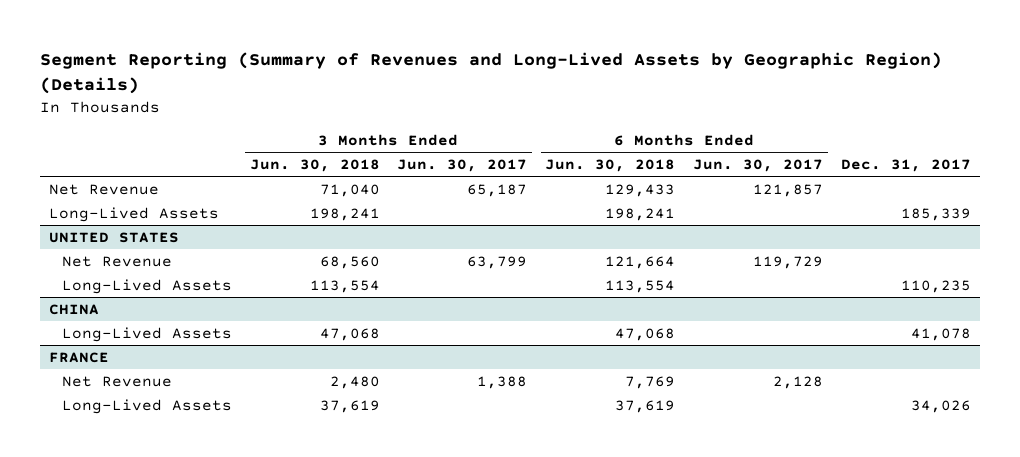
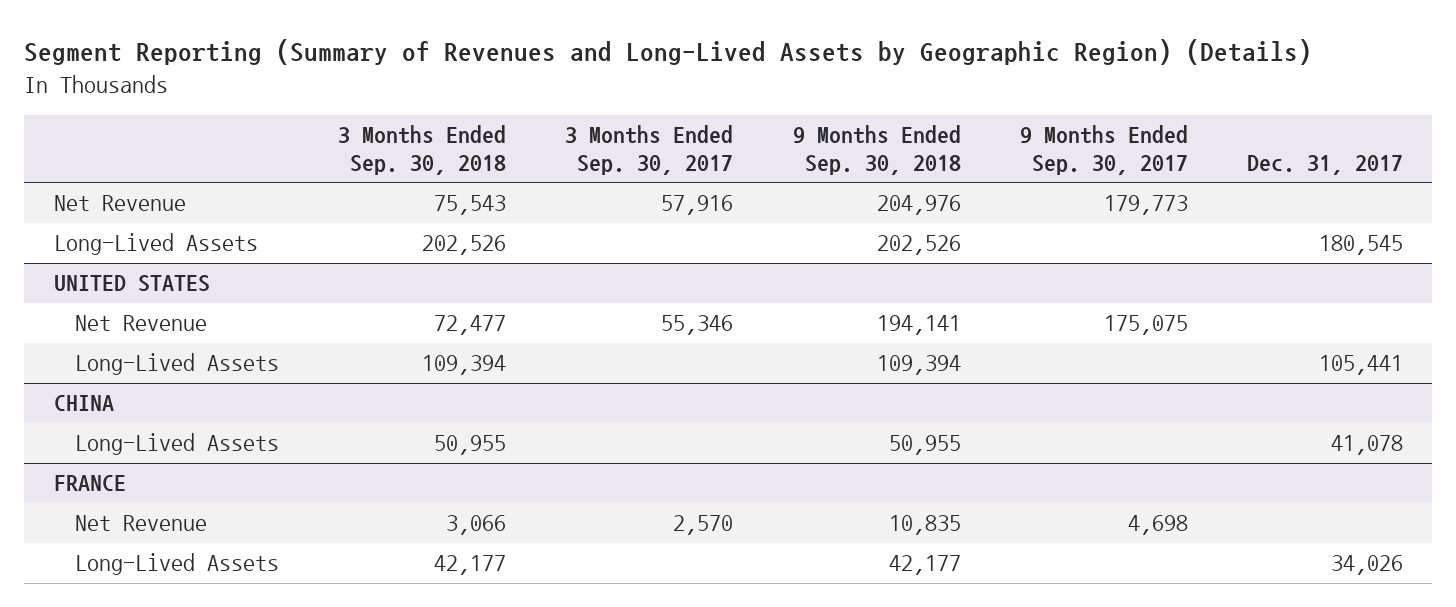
- | 3 Months Ended Jun. 30, 2018 | 3 Months Ended Jun. 30, 2017 | 6 Months Ended Jun. 30, 2018 | 6 Months Ended Jun. 30, 2017 | Dec. 31, 2017
+ | 3 Months Ended Sep. 30, 2018 | 3 Months Ended Sep. 30, 2017 | 9 Months Ended Sep. 30, 2018 | 9 Months Ended Sep. 30, 2017 | Dec. 31, 2017
- Long-Lived Assets | 198,241 | | 198,241 | | 185,339
+ Long-Lived Assets | 202,526 | | 202,526 | | 180,545
@ UNITED STATES
- Long-Lived Assets | 113,554 | | 113,554 | | 110,235
+ Long-Lived Assets | 109,394 | | 109,394 | | 105,441

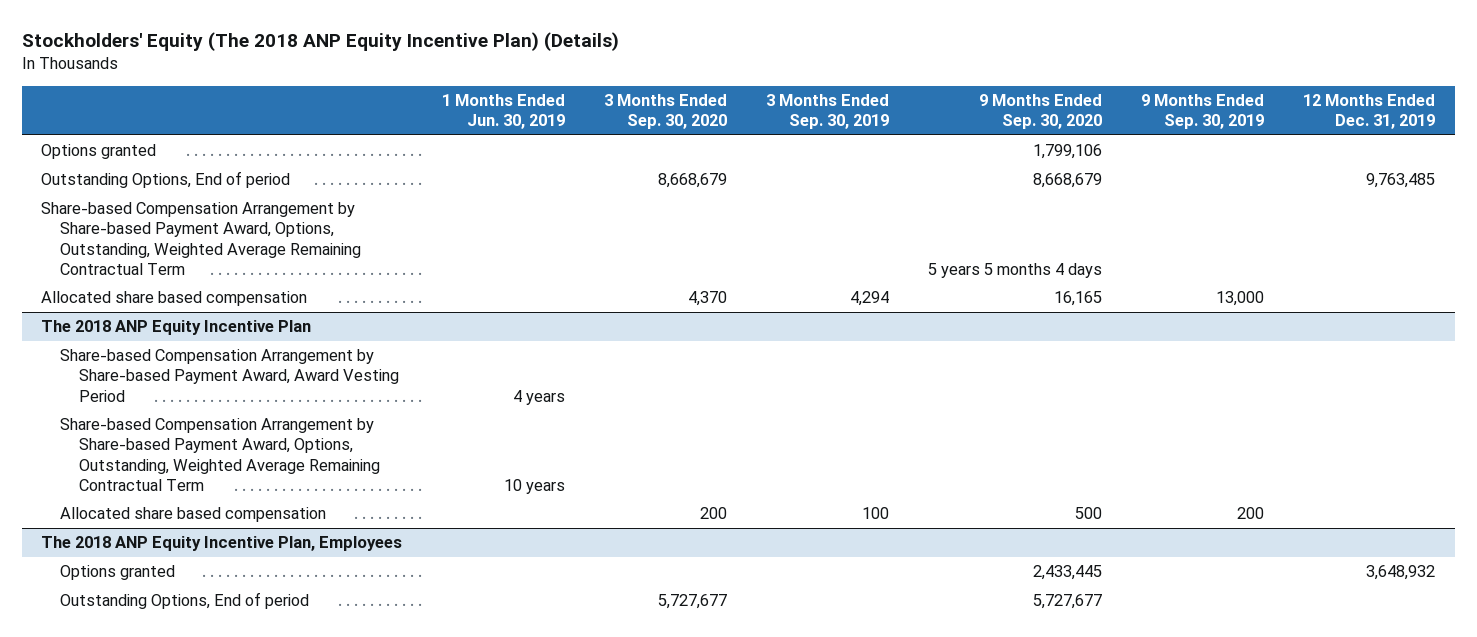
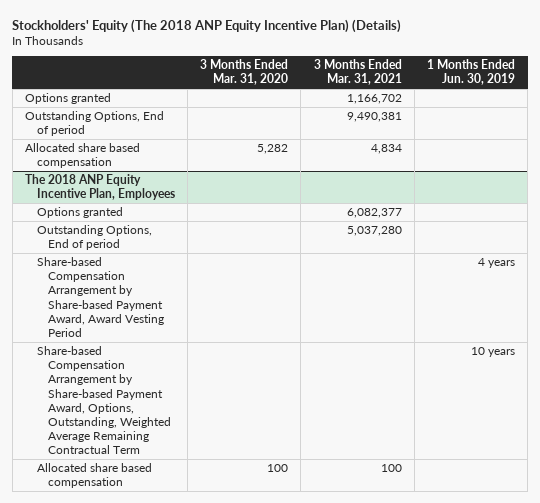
- | 1 Months Ended Jun. 30, 2019 | 3 Months Ended Sep. 30, 2020 | 3 Months Ended Sep. 30, 2019 | 9 Months Ended Sep. 30, 2020 | 9 Months Ended Sep. 30, 2019 | 12 Months Ended Dec. 31, 2019
+ | 3 Months Ended Mar. 31, 2020 | 3 Months Ended Mar. 31, 2021 | 1 Months Ended Jun. 30, 2019
- Share-based Compensation Arrangement by Share-based Payment Award, Options, Outstanding, Weighted Average Remaining Contractual Term | | | | 5 years 5 months 4 days | |
- The 2018 ANP Equity Incentive Plan
- Share-based Compensation Arrangement by Share-based Payment Award, Award Vesting Period | 4 years | | | | |
- Share-based Compensation Arrangement by Share-based Payment Award, Options, Outstanding, Weighted Average Remaining Contractual Term | 10 years | | | | |
- Allocated share based compensation | | 200 | 100 | 500 | 200 |
@ The 2018 ANP Equity Incentive Plan, Employees
+ Share-based Compensation Arrangement by Share-based Payment Award, Award Vesting Period | | | 4 years
+ Share-based Compensation Arrangement by Share-based Payment Award, Options, Outstanding, Weighted Average Remaining Contractual Term | | | 10 years
+ Allocated share based compensation | 100 | 100 |

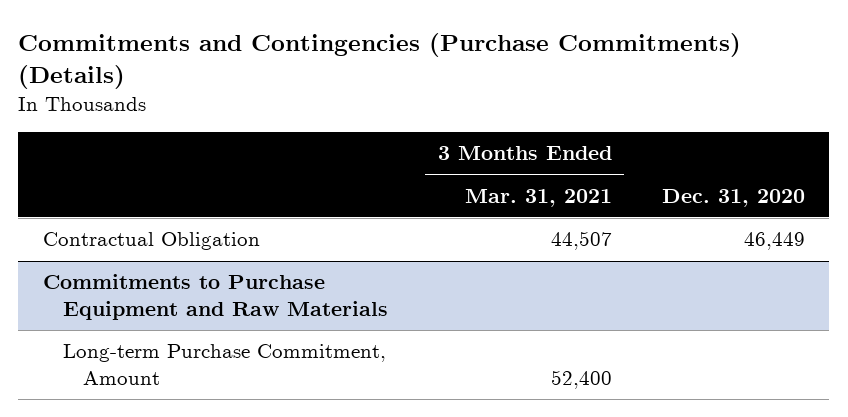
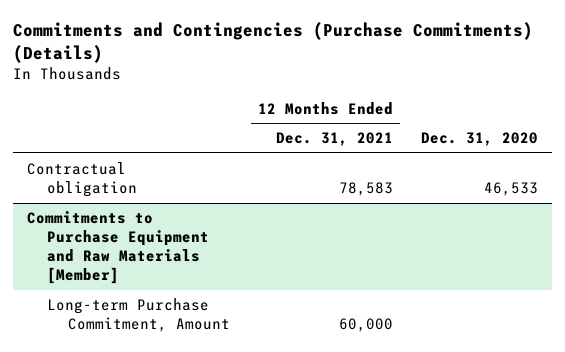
- | 3 Months Ended Mar. 31, 2021 | Dec. 31, 2020
+ | 12 Months Ended Dec. 31, 2021 | Dec. 31, 2020
- Contractual Obligation | 44,507 | 46,449
- Commitments to Purchase Equipment and Raw Materials
+ Contractual obligation | 78,583 | 46,533
+ Commitments to Purchase Equipment and Raw Materials [Member]

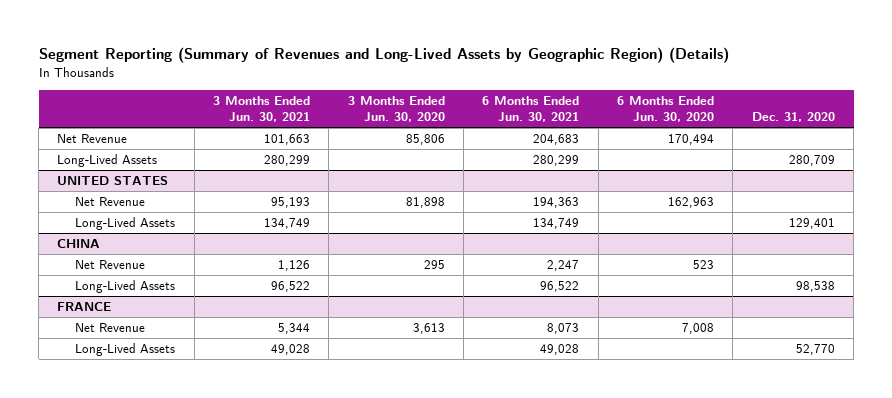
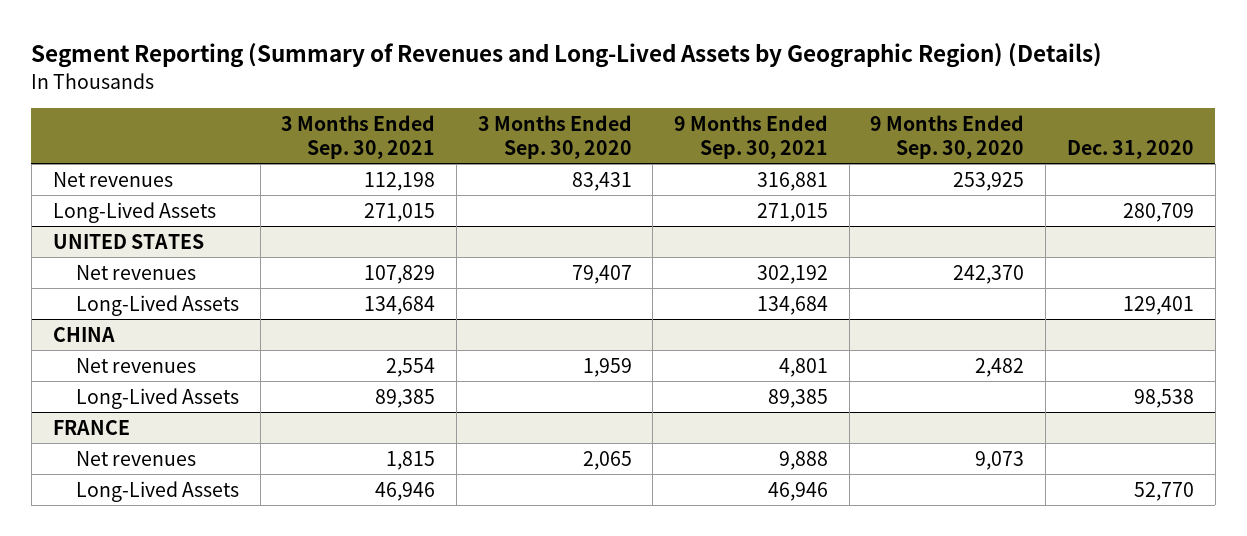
- | 3 Months Ended Jun. 30, 2021 | 3 Months Ended Jun. 30, 2020 | 6 Months Ended Jun. 30, 2021 | 6 Months Ended Jun. 30, 2020 | Dec. 31, 2020
+ | 3 Months Ended Sep. 30, 2021 | 3 Months Ended Sep. 30, 2020 | 9 Months Ended Sep. 30, 2021 | 9 Months Ended Sep. 30, 2020 | Dec. 31, 2020
- Net Revenue | 101,663 | 85,806 | 204,683 | 170,494 |
+ Net revenues | 112,198 | 83,431 | 316,881 | 253,925 |
@ UNITED STATES
- Net Revenue | 95,193 | 81,898 | 194,363 | 162,963 |
+ Net revenues | 107,829 | 79,407 | 302,192 | 242,370 |
@ CHINA
- Net Revenue | 1,126 | 295 | 2,247 | 523 |
+ Net revenues | 2,554 | 1,959 | 4,801 | 2,482 |
@ FRANCE
- Net Revenue | 5,344 | 3,613 | 8,073 | 7,008 |
+ Net revenues | 1,815 | 2,065 | 9,888 | 9,073 |

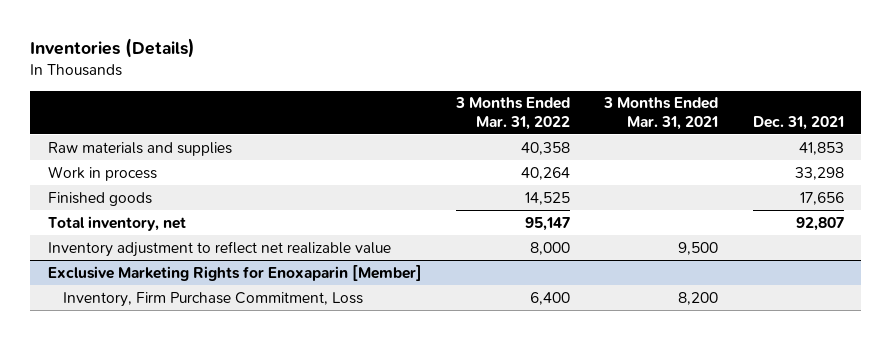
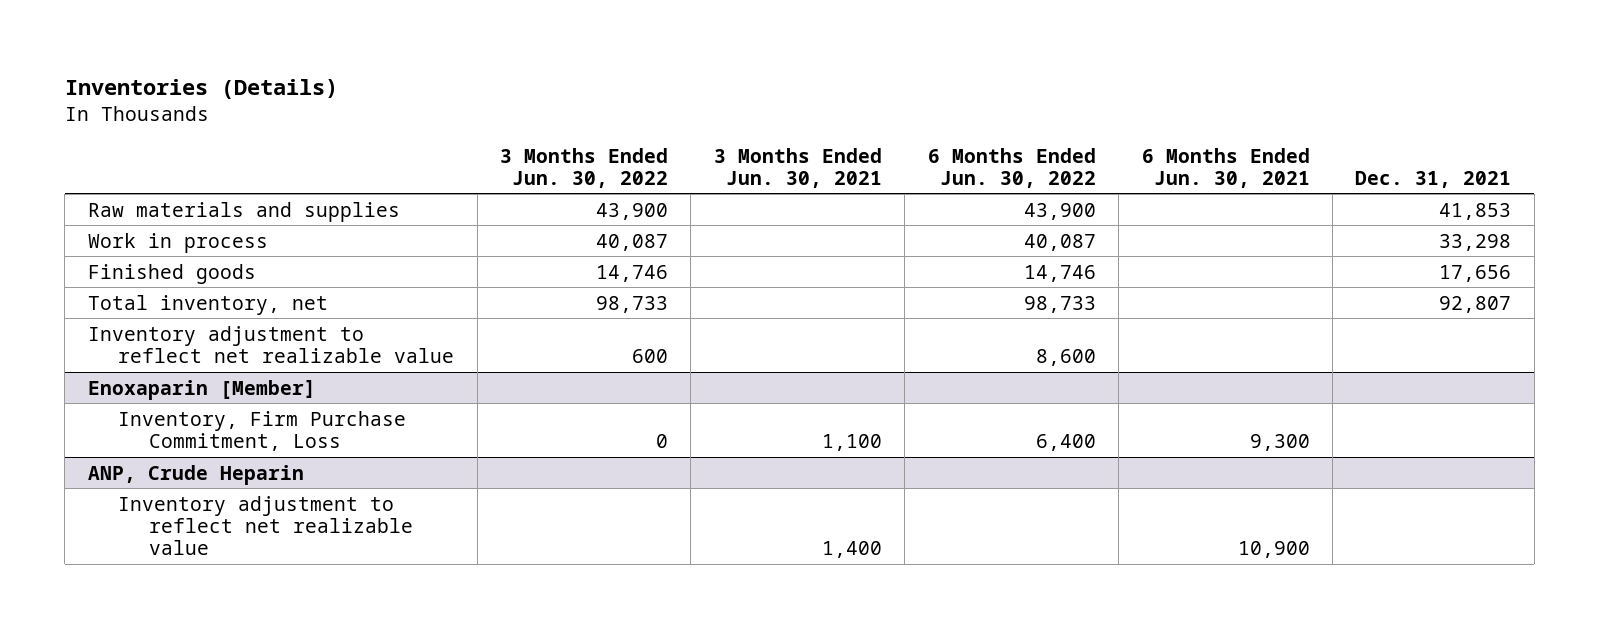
- | 3 Months Ended Mar. 31, 2022 | 3 Months Ended Mar. 31, 2021 | Dec. 31, 2021
+ | 3 Months Ended Jun. 30, 2022 | 3 Months Ended Jun. 30, 2021 | 6 Months Ended Jun. 30, 2022 | 6 Months Ended Jun. 30, 2021 | Dec. 31, 2021
- Exclusive Marketing Rights for Enoxaparin [Member]
+ Enoxaparin [Member]
+ ANP, Crude Heparin
+ Inventory adjustment to reflect net realizable value | | 1,400 | | 10,900 |

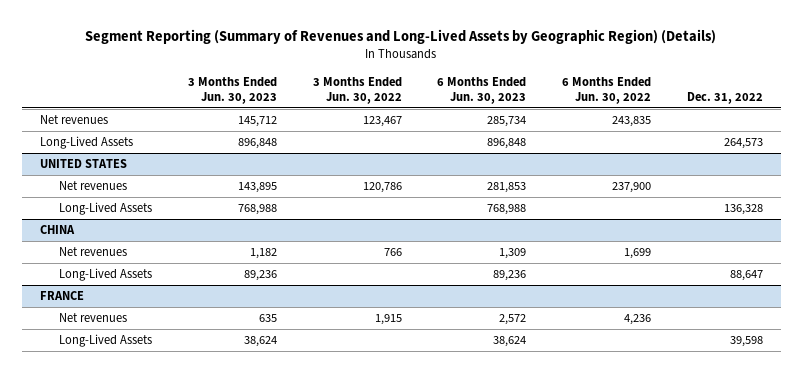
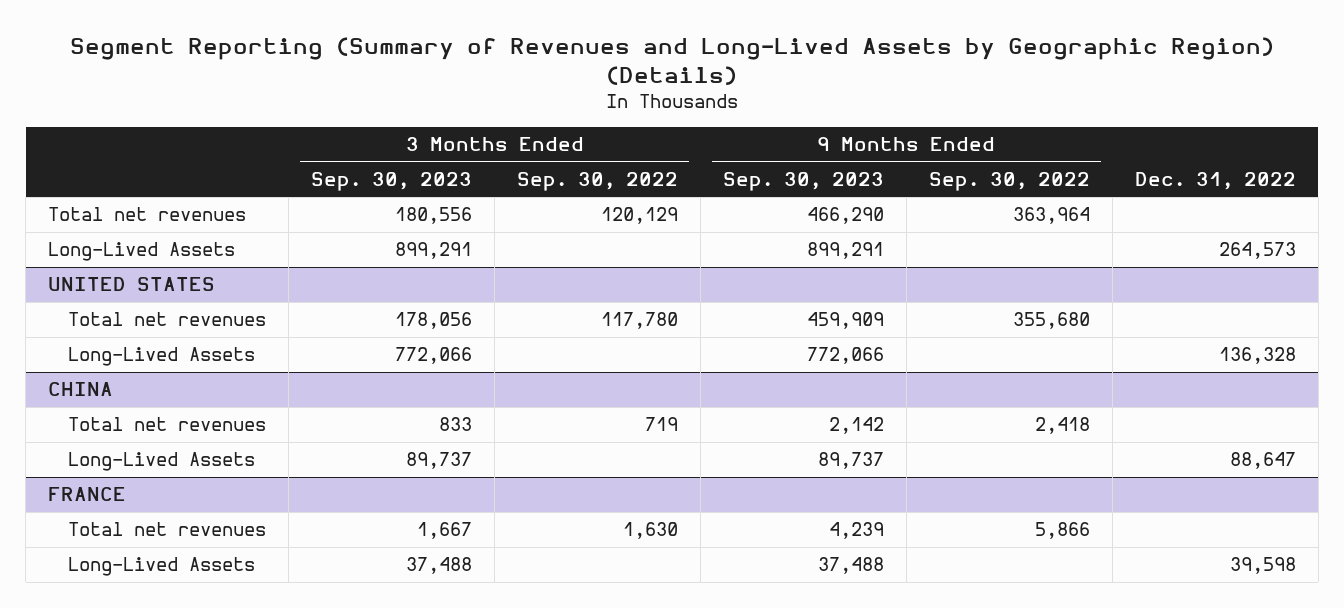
- | 3 Months Ended Jun. 30, 2023 | 3 Months Ended Jun. 30, 2022 | 6 Months Ended Jun. 30, 2023 | 6 Months Ended Jun. 30, 2022 | Dec. 31, 2022
+ | 3 Months Ended Sep. 30, 2023 | 3 Months Ended Sep. 30, 2022 | 9 Months Ended Sep. 30, 2023 | 9 Months Ended Sep. 30, 2022 | Dec. 31, 2022
- Net revenues | 145,712 | 123,467 | 285,734 | 243,835 |
+ Total net revenues | 180,556 | 120,129 | 466,290 | 363,964 |
@ UNITED STATES
- Net revenues | 143,895 | 120,786 | 281,853 | 237,900 |
+ Total net revenues | 178,056 | 117,780 | 459,909 | 355,680 |
@ CHINA
- Net revenues | 1,182 | 766 | 1,309 | 1,699 |
+ Total net revenues | 833 | 719 | 2,142 | 2,418 |
@ FRANCE
- Net revenues | 635 | 1,915 | 2,572 | 4,236 |
+ Total net revenues | 1,667 | 1,630 | 4,239 | 5,866 |

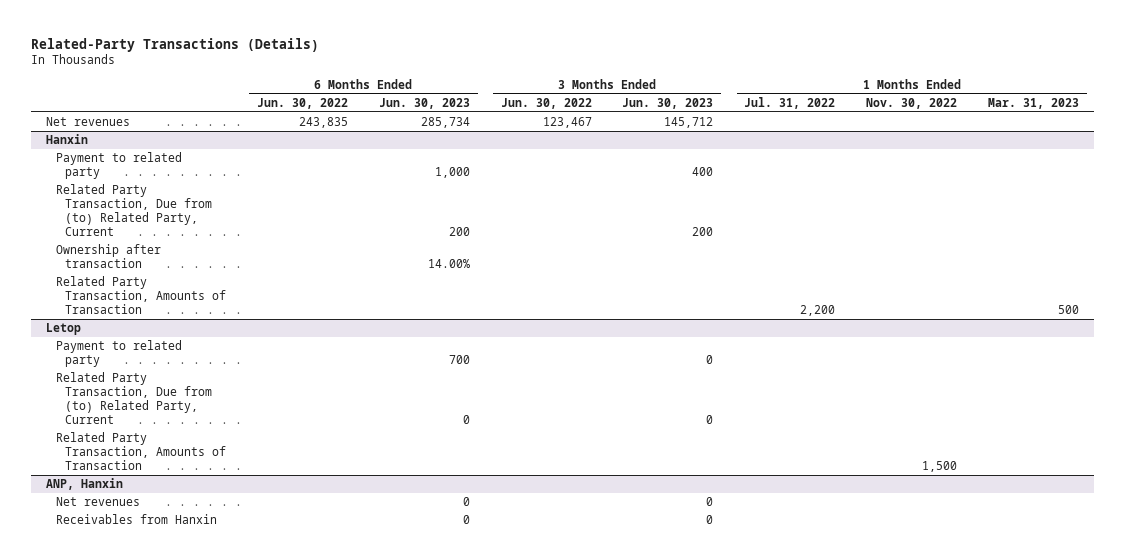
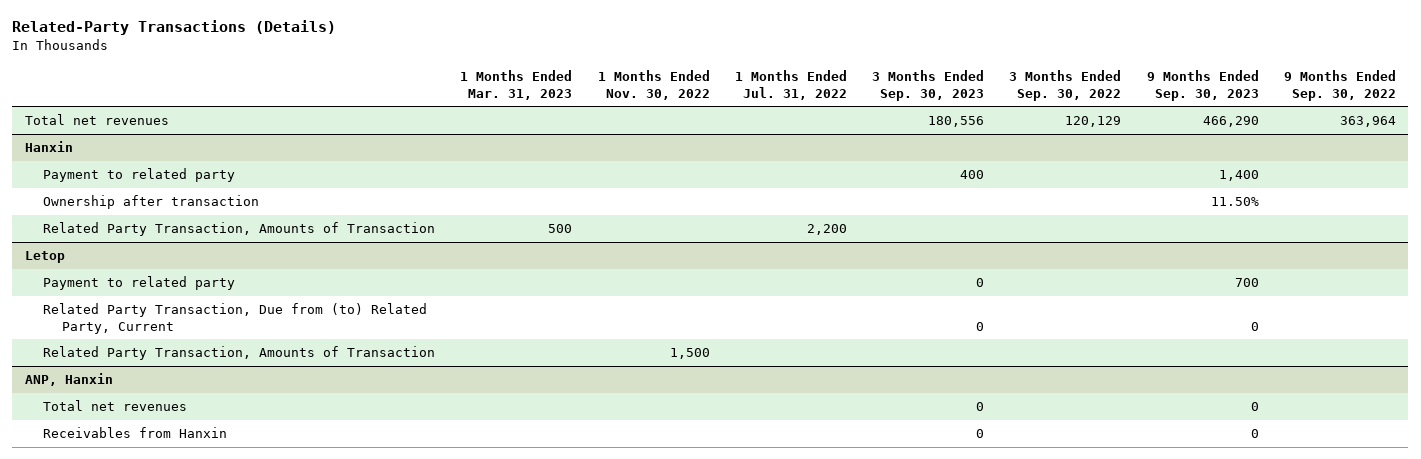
- | 6 Months Ended Jun. 30, 2022 | 6 Months Ended Jun. 30, 2023 | 3 Months Ended Jun. 30, 2022 | 3 Months Ended Jun. 30, 2023 | 1 Months Ended Jul. 31, 2022 | 1 Months Ended Nov. 30, 2022 | 1 Months Ended Mar. 31, 2023
+ | 1 Months Ended Mar. 31, 2023 | 1 Months Ended Nov. 30, 2022 | 1 Months Ended Jul. 31, 2022 | 3 Months Ended Sep. 30, 2023 | 3 Months Ended Sep. 30, 2022 | 9 Months Ended Sep. 30, 2023 | 9 Months Ended Sep. 30, 2022
- Net revenues | 243,835 | 285,734 | 123,467 | 145,712 | | |
+ Total net revenues | | | | 180,556 | 120,129 | 466,290 | 363,964
@ Hanxin
- Related Party Transaction, Due from (to) Related Party, Current | | 200 | | 200 | | |
@ ANP, Hanxin
- Net revenues | | 0 | | 0 | | |
+ Total net revenues | | | | 0 | | 0 |

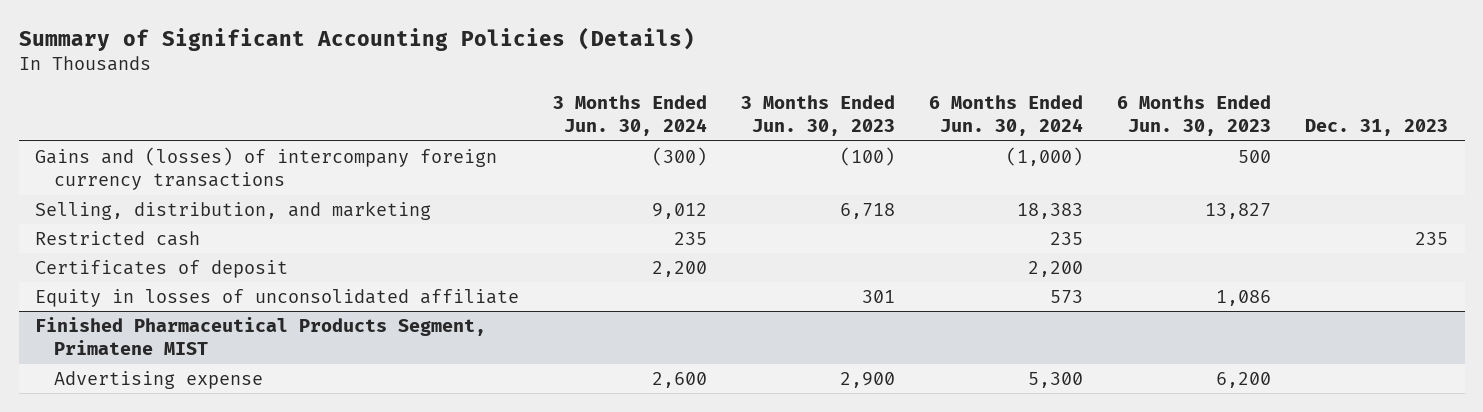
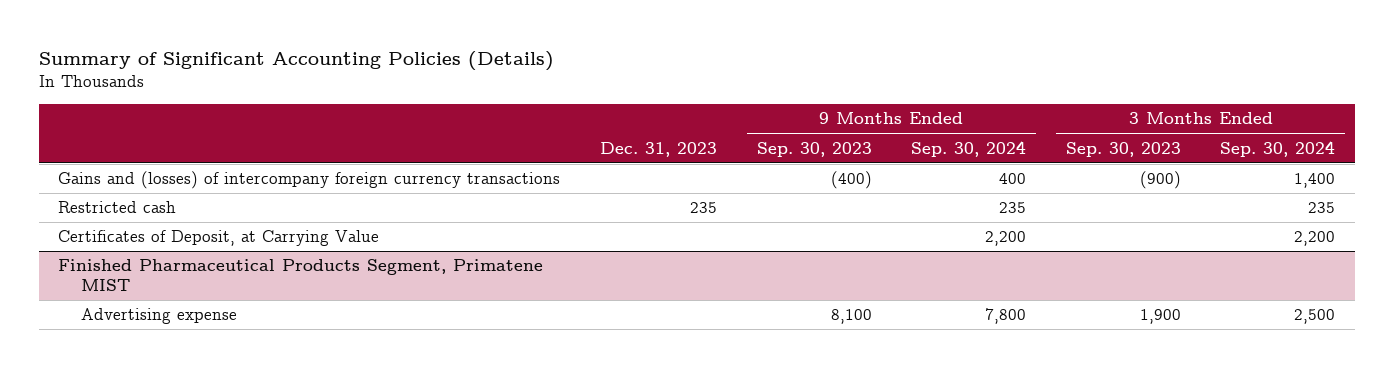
- | 3 Months Ended Jun. 30, 2024 | 3 Months Ended Jun. 30, 2023 | 6 Months Ended Jun. 30, 2024 | 6 Months Ended Jun. 30, 2023 | Dec. 31, 2023
+ | Dec. 31, 2023 | 9 Months Ended Sep. 30, 2023 | 9 Months Ended Sep. 30, 2024 | 3 Months Ended Sep. 30, 2023 | 3 Months Ended Sep. 30, 2024
- Selling, distribution, and marketing | 9,012 | 6,718 | 18,383 | 13,827 |
- Certificates of deposit | 2,200 | | 2,200 | |
- Equity in losses of unconsolidated affiliate | | 301 | 573 | 1,086 |
+ Certificates of Deposit, at Carrying Value | | | 2,200 | | 2,200

